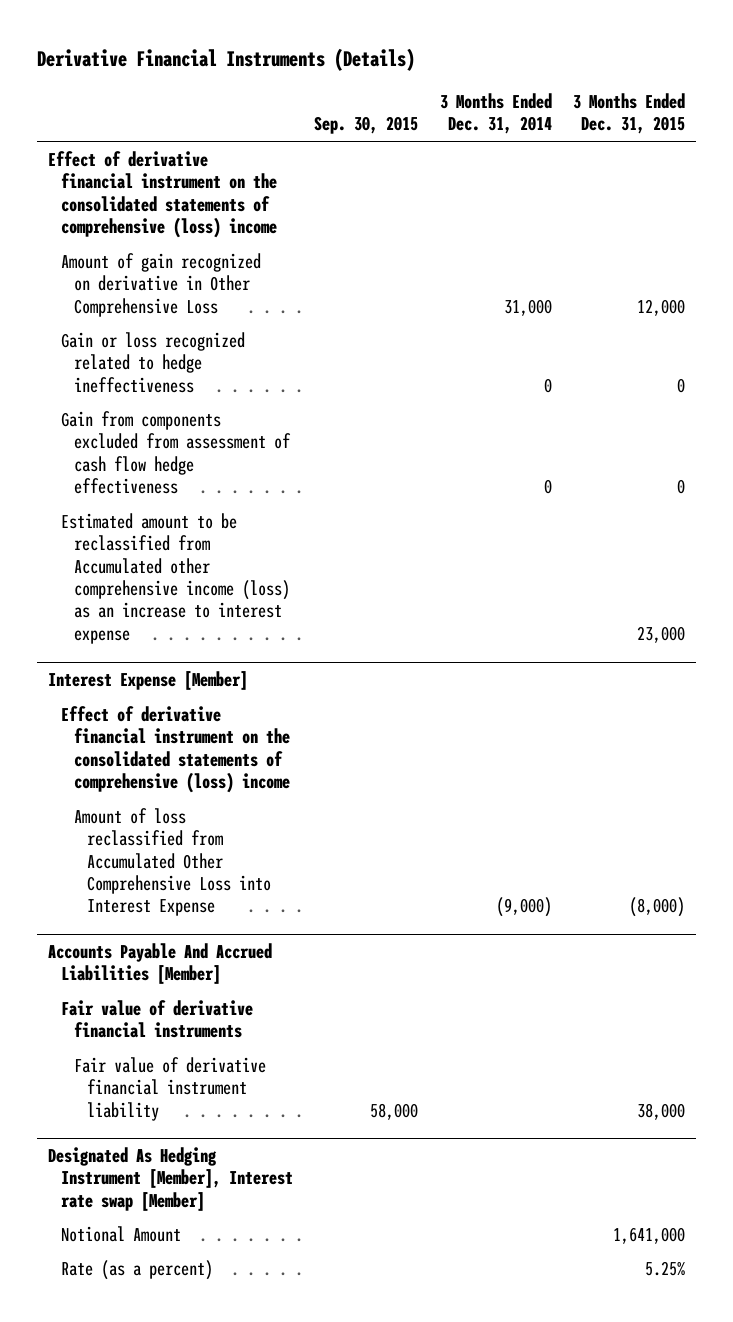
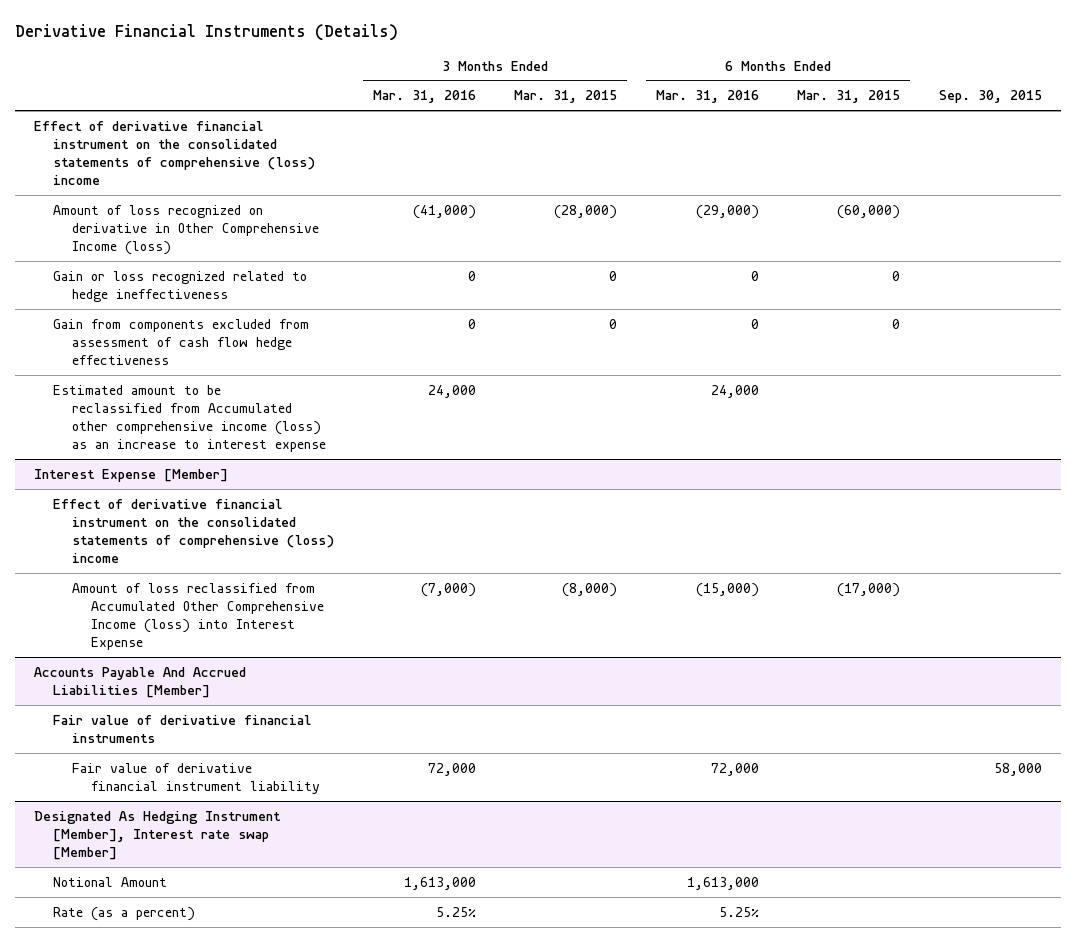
- | Sep. 30, 2015 | 3 Months Ended Dec. 31, 2014 | 3 Months Ended Dec. 31, 2015
+ | 3 Months Ended Mar. 31, 2016 | 3 Months Ended Mar. 31, 2015 | 6 Months Ended Mar. 31, 2016 | 6 Months Ended Mar. 31, 2015 | Sep. 30, 2015
- Amount of gain recognized on derivative in Other Comprehensive Loss | | 31,000 | 12,000
+ Amount of loss recognized on derivative in Other Comprehensive Income (loss) | (41,000) | (28,000) | (29,000) | (60,000) |
@ Interest Expense [Member]
- Amount of loss reclassified from Accumulated Other Comprehensive Loss into Interest Expense | | (9,000) | (8,000)
+ Amount of loss reclassified from Accumulated Other Comprehensive Income (loss) into Interest Expense | (7,000) | (8,000) | (15,000) | (17,000) |

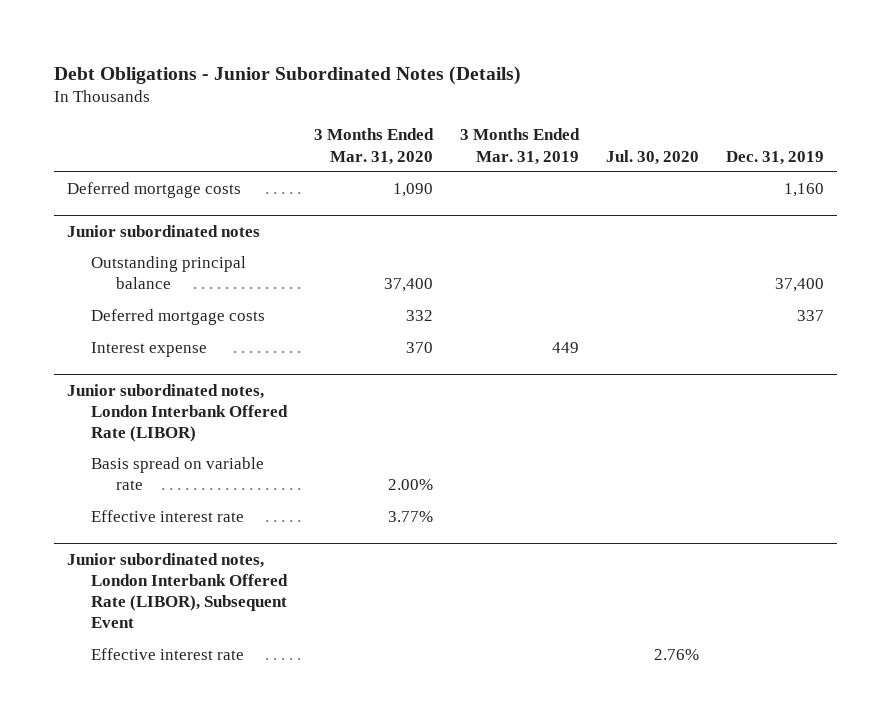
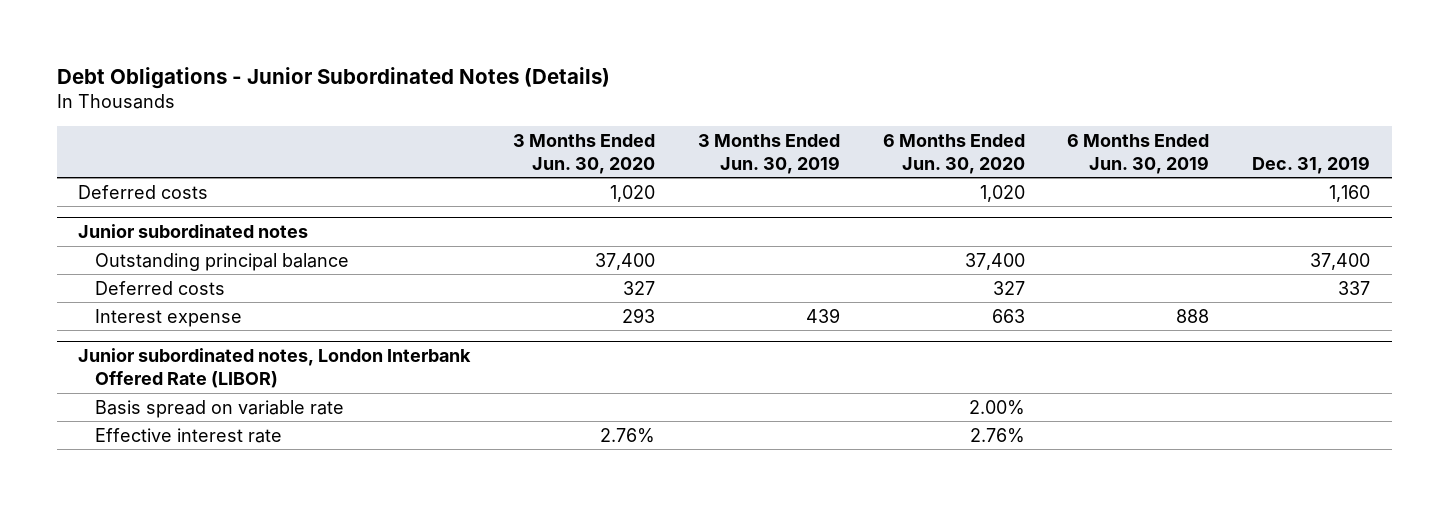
- | 3 Months Ended Mar. 31, 2020 | 3 Months Ended Mar. 31, 2019 | Jul. 30, 2020 | Dec. 31, 2019
+ | 3 Months Ended Jun. 30, 2020 | 3 Months Ended Jun. 30, 2019 | 6 Months Ended Jun. 30, 2020 | 6 Months Ended Jun. 30, 2019 | Dec. 31, 2019
- Deferred mortgage costs | 1,090 | | | 1,160
+ Deferred costs | 1,020 | | 1,020 | | 1,160
@ Junior subordinated notes
- Deferred mortgage costs | 332 | | | 337
+ Deferred costs | 327 | | 327 | | 337
- Junior subordinated notes, London Interbank Offered Rate (LIBOR), Subsequent Event
- Effective interest rate | | | 2.76% |

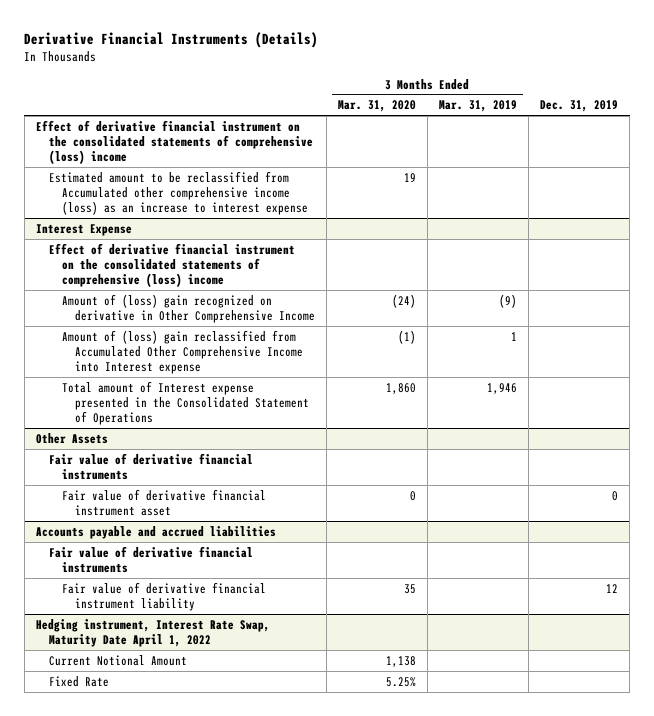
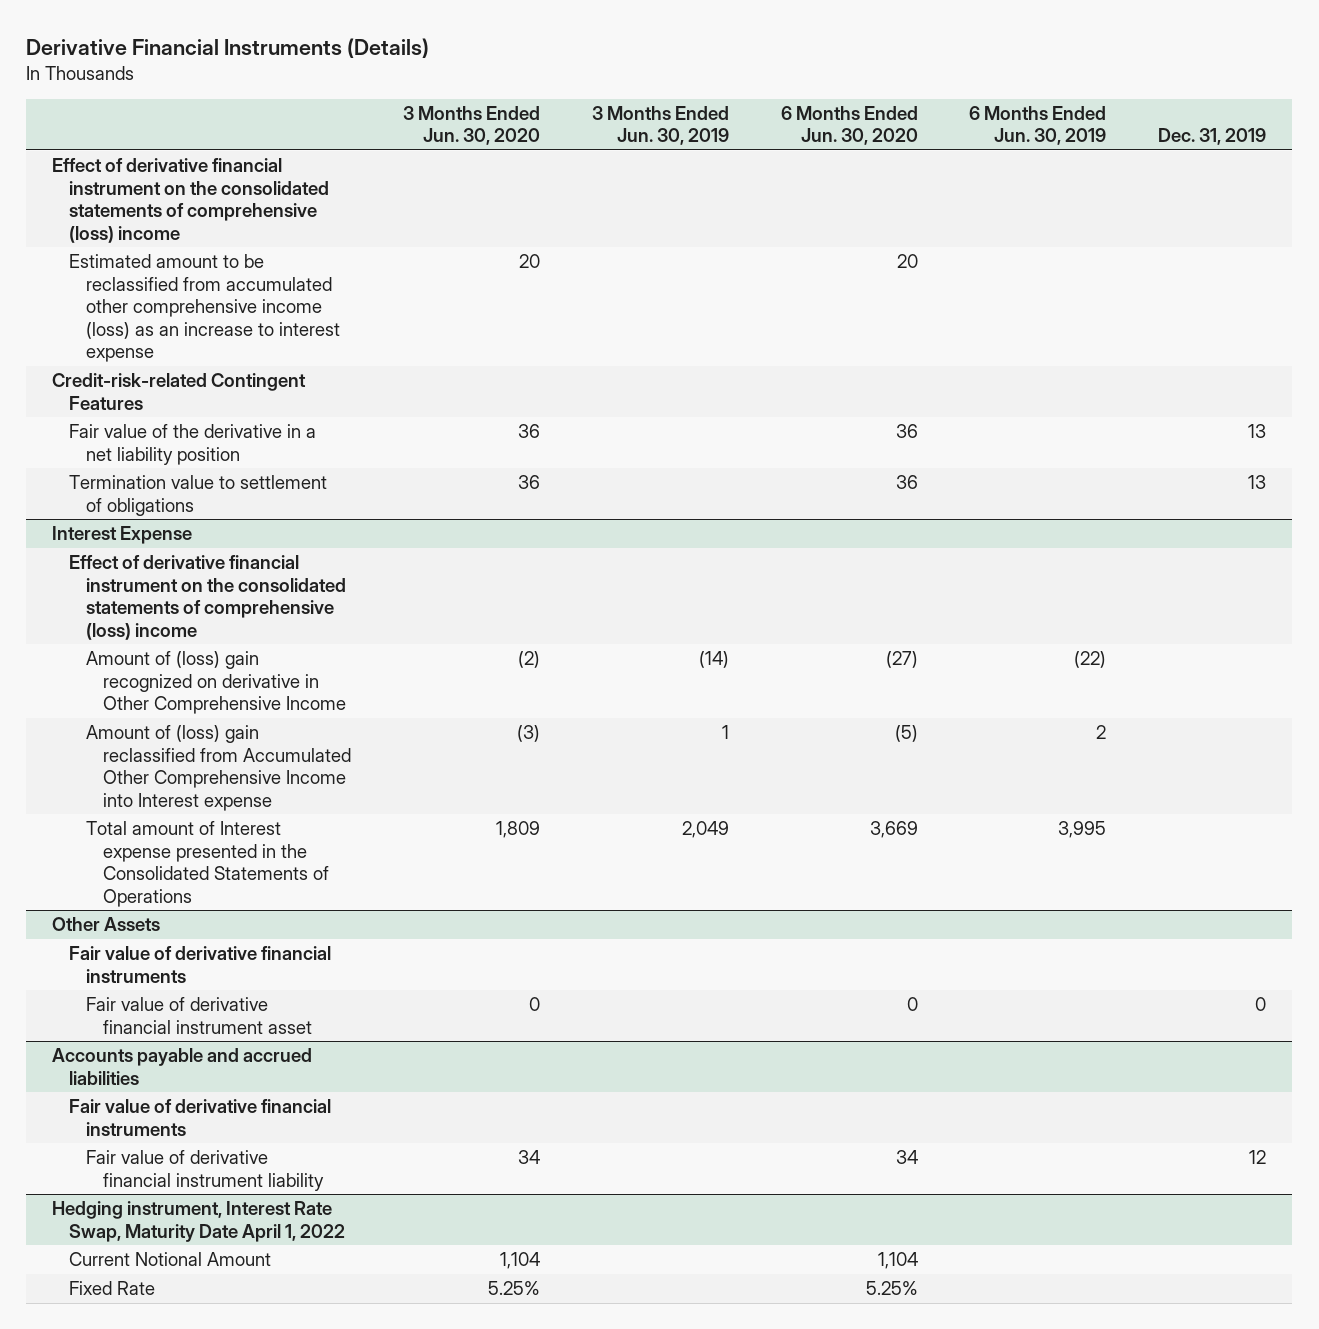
- | 3 Months Ended Mar. 31, 2020 | 3 Months Ended Mar. 31, 2019 | Dec. 31, 2019
+ | 3 Months Ended Jun. 30, 2020 | 3 Months Ended Jun. 30, 2019 | 6 Months Ended Jun. 30, 2020 | 6 Months Ended Jun. 30, 2019 | Dec. 31, 2019
- Estimated amount to be reclassified from Accumulated other comprehensive income (loss) as an increase to interest expense | 19 | |
+ Estimated amount to be reclassified from accumulated other comprehensive income (loss) as an increase to interest expense | 20 | | 20 | |
+ Credit-risk-related Contingent Features
+ Fair value of the derivative in a net liability position | 36 | | 36 | | 13
+ Termination value to settlement of obligations | 36 | | 36 | | 13
@ Interest Expense
- Total amount of Interest expense presented in the Consolidated Statement of Operations | 1,860 | 1,946 |
+ Total amount of Interest expense presented in the Consolidated Statements of Operations | 1,809 | 2,049 | 3,669 | 3,995 |

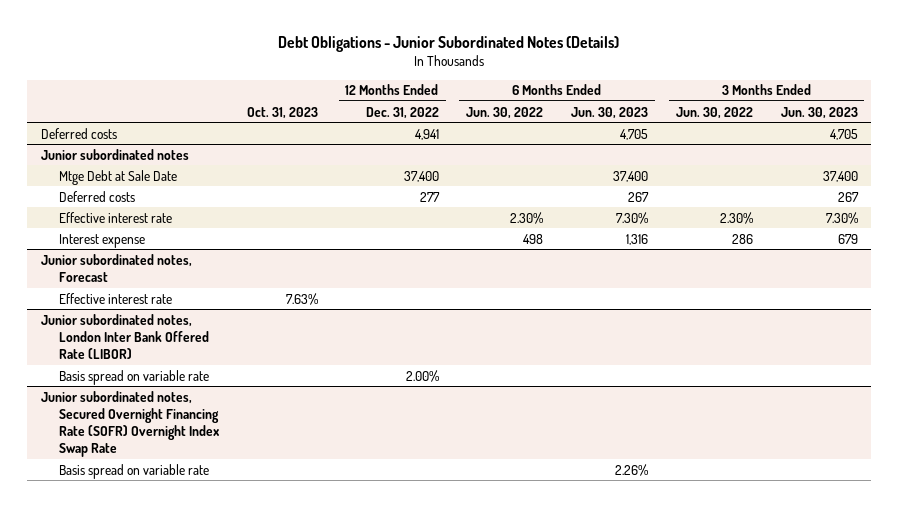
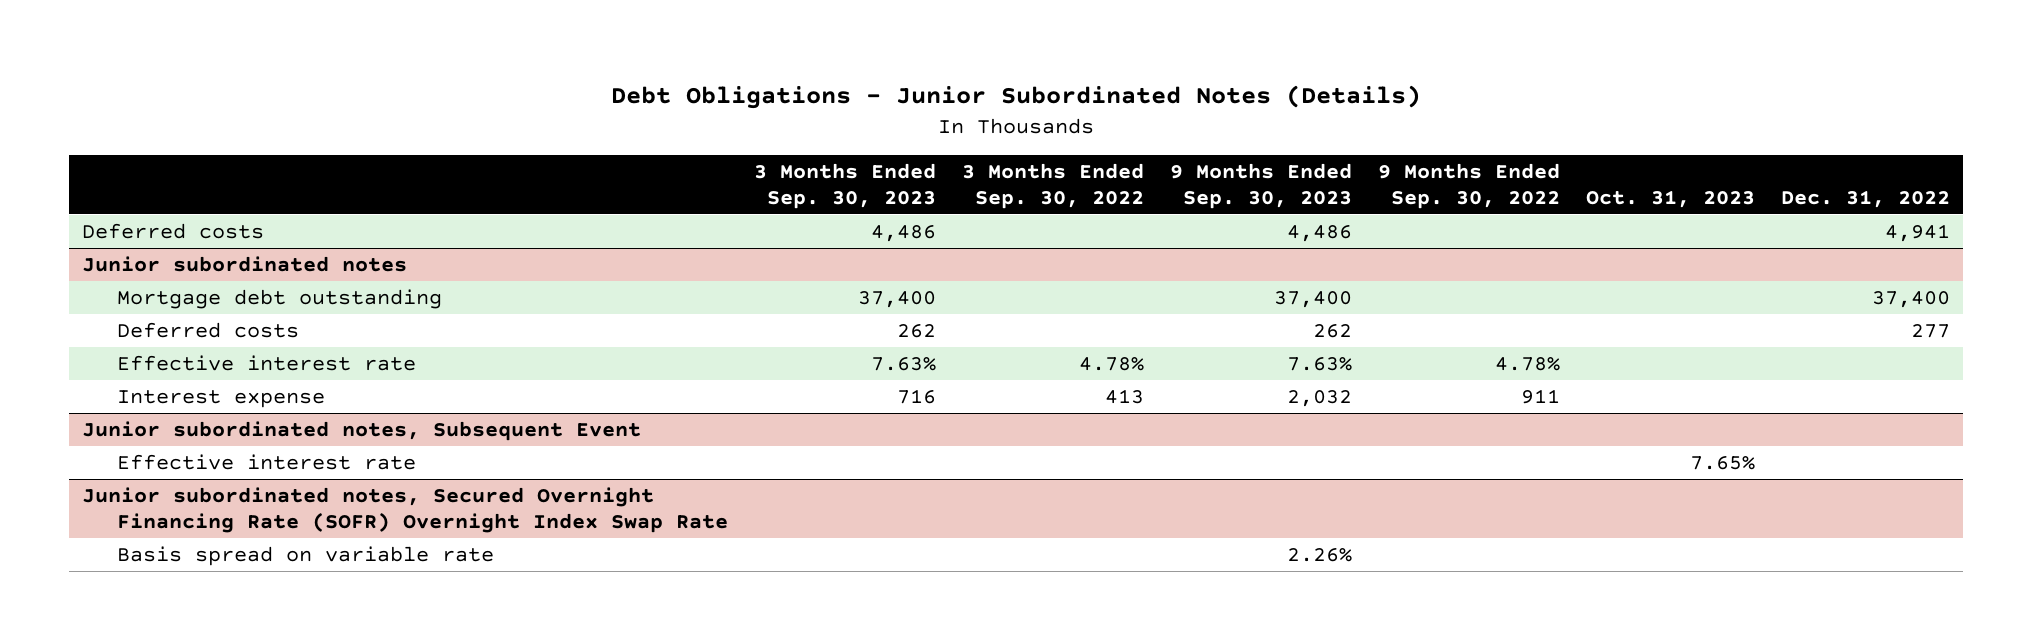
- | Oct. 31, 2023 | 12 Months Ended Dec. 31, 2022 | 6 Months Ended Jun. 30, 2022 | 6 Months Ended Jun. 30, 2023 | 3 Months Ended Jun. 30, 2022 | 3 Months Ended Jun. 30, 2023
+ | 3 Months Ended Sep. 30, 2023 | 3 Months Ended Sep. 30, 2022 | 9 Months Ended Sep. 30, 2023 | 9 Months Ended Sep. 30, 2022 | Oct. 31, 2023 | Dec. 31, 2022
@ Junior subordinated notes
- Mtge Debt at Sale Date | | 37,400 | | 37,400 | | 37,400
+ Mortgage debt outstanding | 37,400 | | 37,400 | | | 37,400
- Junior subordinated notes, Forecast
- Effective interest rate | 7.63% | | | | |
- Junior subordinated notes, London Inter Bank Offered Rate (LIBOR)
- Basis spread on variable rate | | 2.00% | | | |
+ Junior subordinated notes, Subsequent Event
+ Effective interest rate | | | | | 7.65% |

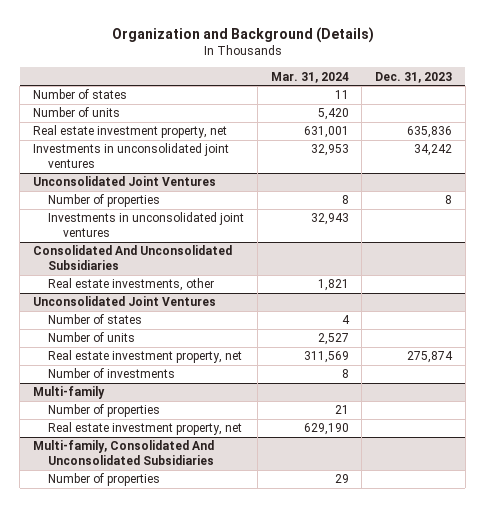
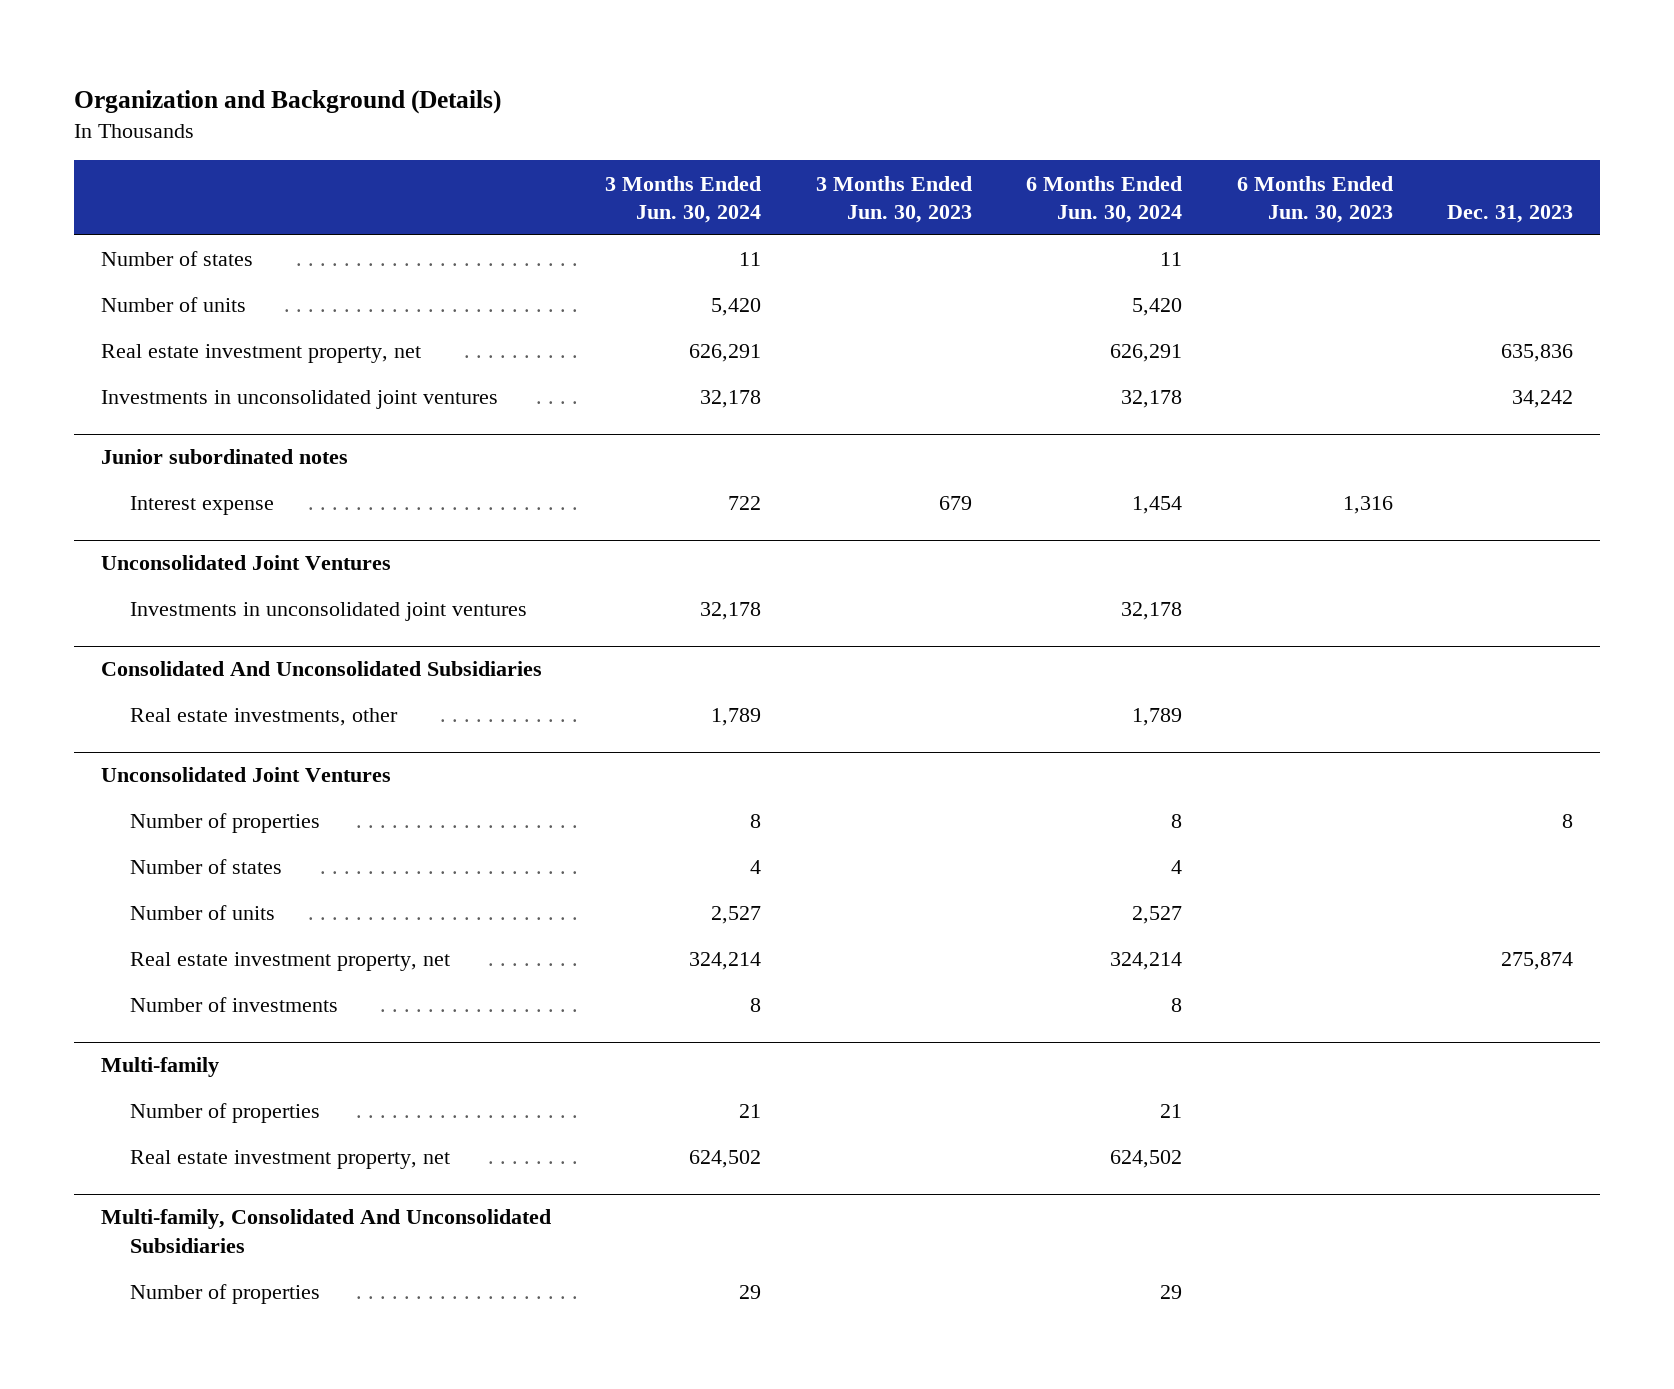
- | Mar. 31, 2024 | Dec. 31, 2023
+ | 3 Months Ended Jun. 30, 2024 | 3 Months Ended Jun. 30, 2023 | 6 Months Ended Jun. 30, 2024 | 6 Months Ended Jun. 30, 2023 | Dec. 31, 2023
+ Junior subordinated notes
+ Interest expense | 722 | 679 | 1,454 | 1,316 |
@ Unconsolidated Joint Ventures
moved down: Number of properties | 8 | | 8 | | 8

